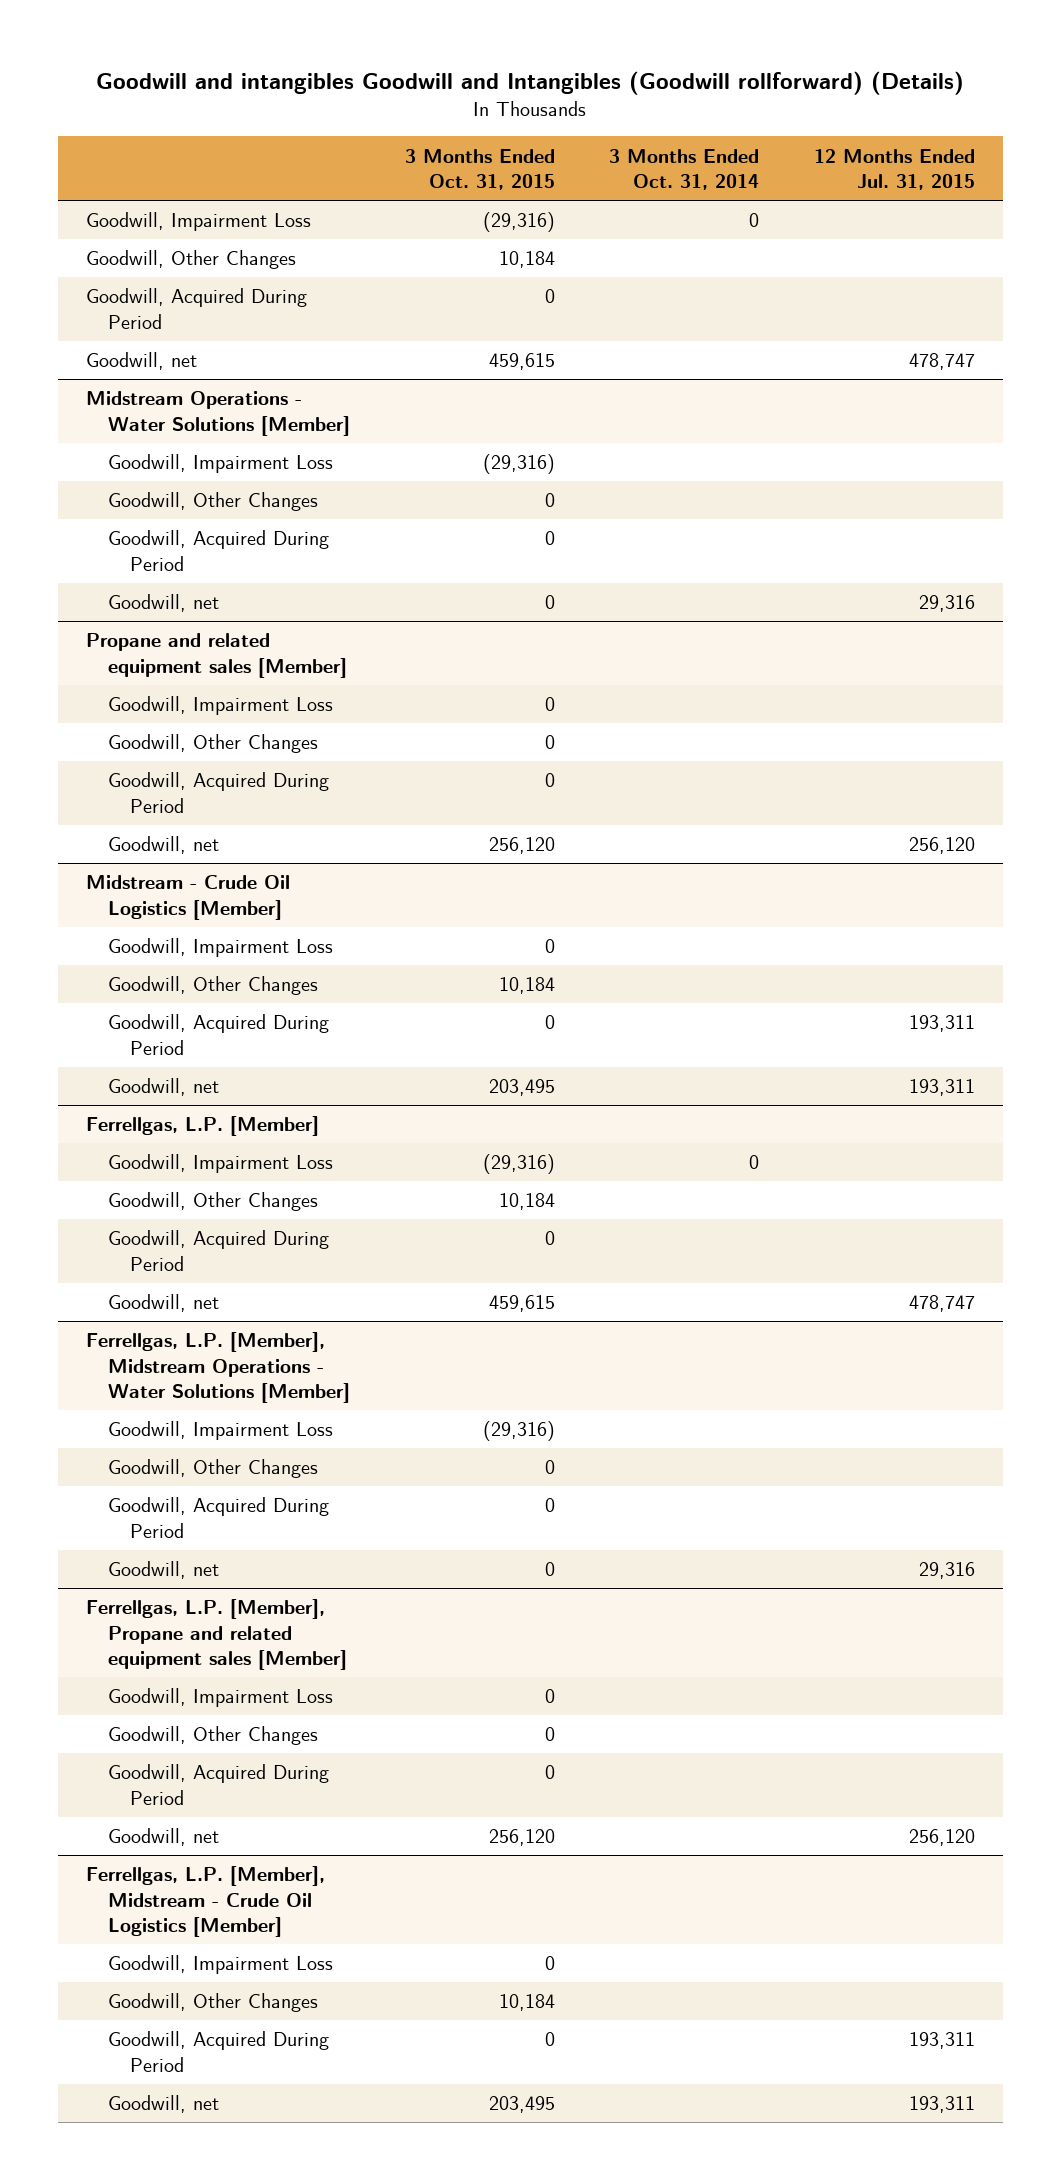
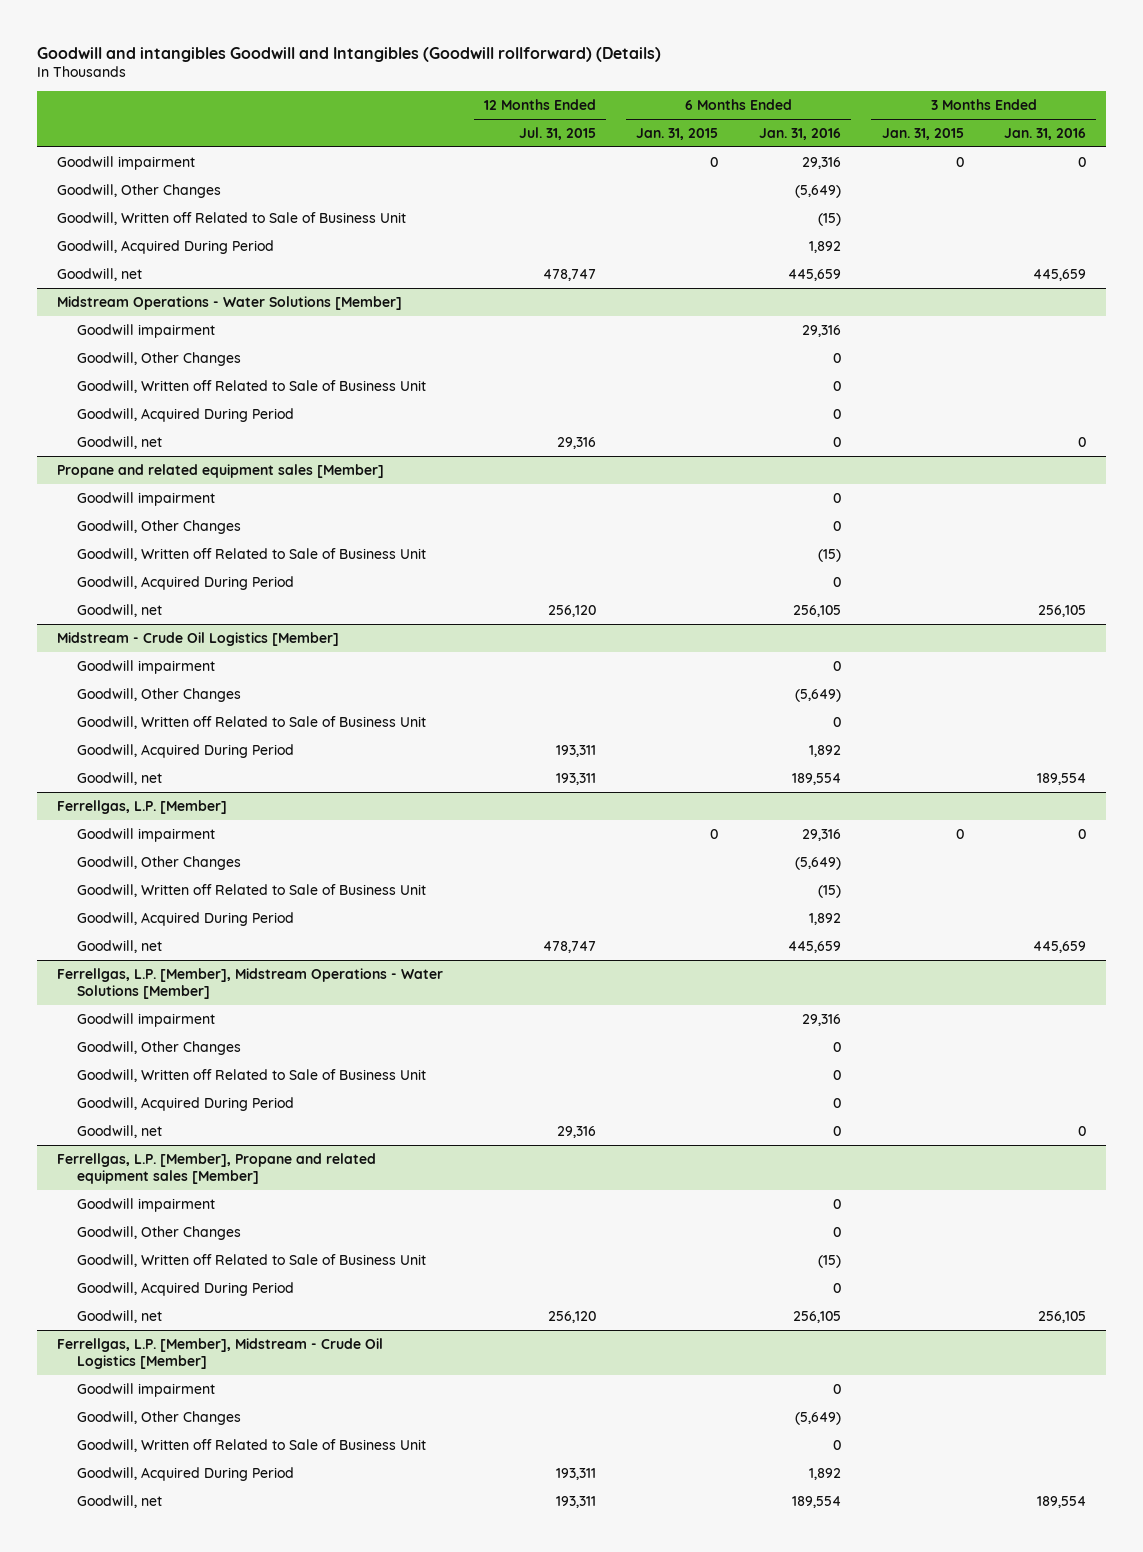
- | 3 Months Ended Oct. 31, 2015 | 3 Months Ended Oct. 31, 2014 | 12 Months Ended Jul. 31, 2015
+ | 12 Months Ended Jul. 31, 2015 | 6 Months Ended Jan. 31, 2015 | 6 Months Ended Jan. 31, 2016 | 3 Months Ended Jan. 31, 2015 | 3 Months Ended Jan. 31, 2016
- Goodwill, Impairment Loss | (29,316) | 0 |
+ Goodwill impairment | | 0 | 29,316 | 0 | 0
+ Goodwill, Written off Related to Sale of Business Unit | | | (15) | |
@ Midstream Operations - Water Solutions [Member]
- Goodwill, Impairment Loss | (29,316) | |
+ Goodwill impairment | | | 29,316 | |
+ Goodwill, Written off Related to Sale of Business Unit | | | 0 | |
@ Propane and related equipment sales [Member]
- Goodwill, Impairment Loss | 0 | |
+ Goodwill impairment | | | 0 | |
+ Goodwill, Written off Related to Sale of Business Unit | | | (15) | |
@ Midstream - Crude Oil Logistics [Member]
- Goodwill, Impairment Loss | 0 | |
+ Goodwill impairment | | | 0 | |
+ Goodwill, Written off Related to Sale of Business Unit | | | 0 | |
@ Ferrellgas, L.P. [Member]
- Goodwill, Impairment Loss | (29,316) | 0 |
+ Goodwill impairment | | 0 | 29,316 | 0 | 0
+ Goodwill, Written off Related to Sale of Business Unit | | | (15) | |
@ Ferrellgas, L.P. [Member], Midstream Operations - Water Solutions [Member]
- Goodwill, Impairment Loss | (29,316) | |
+ Goodwill impairment | | | 29,316 | |
+ Goodwill, Written off Related to Sale of Business Unit | | | 0 | |
@ Ferrellgas, L.P. [Member], Propane and related equipment sales [Member]
- Goodwill, Impairment Loss | 0 | |
+ Goodwill impairment | | | 0 | |
+ Goodwill, Written off Related to Sale of Business Unit | | | (15) | |
@ Ferrellgas, L.P. [Member], Midstream - Crude Oil Logistics [Member]
- Goodwill, Impairment Loss | 0 | |
+ Goodwill impairment | | | 0 | |
+ Goodwill, Written off Related to Sale of Business Unit | | | 0 | |

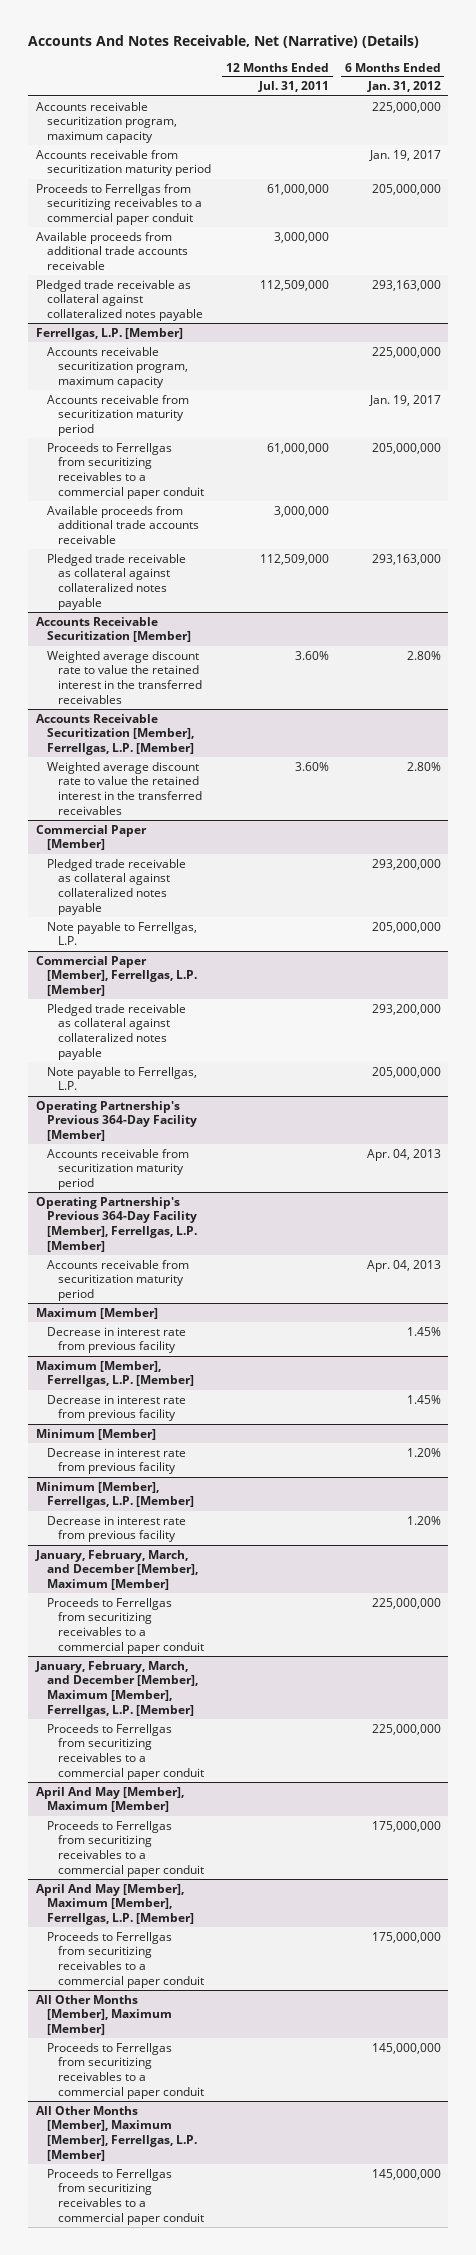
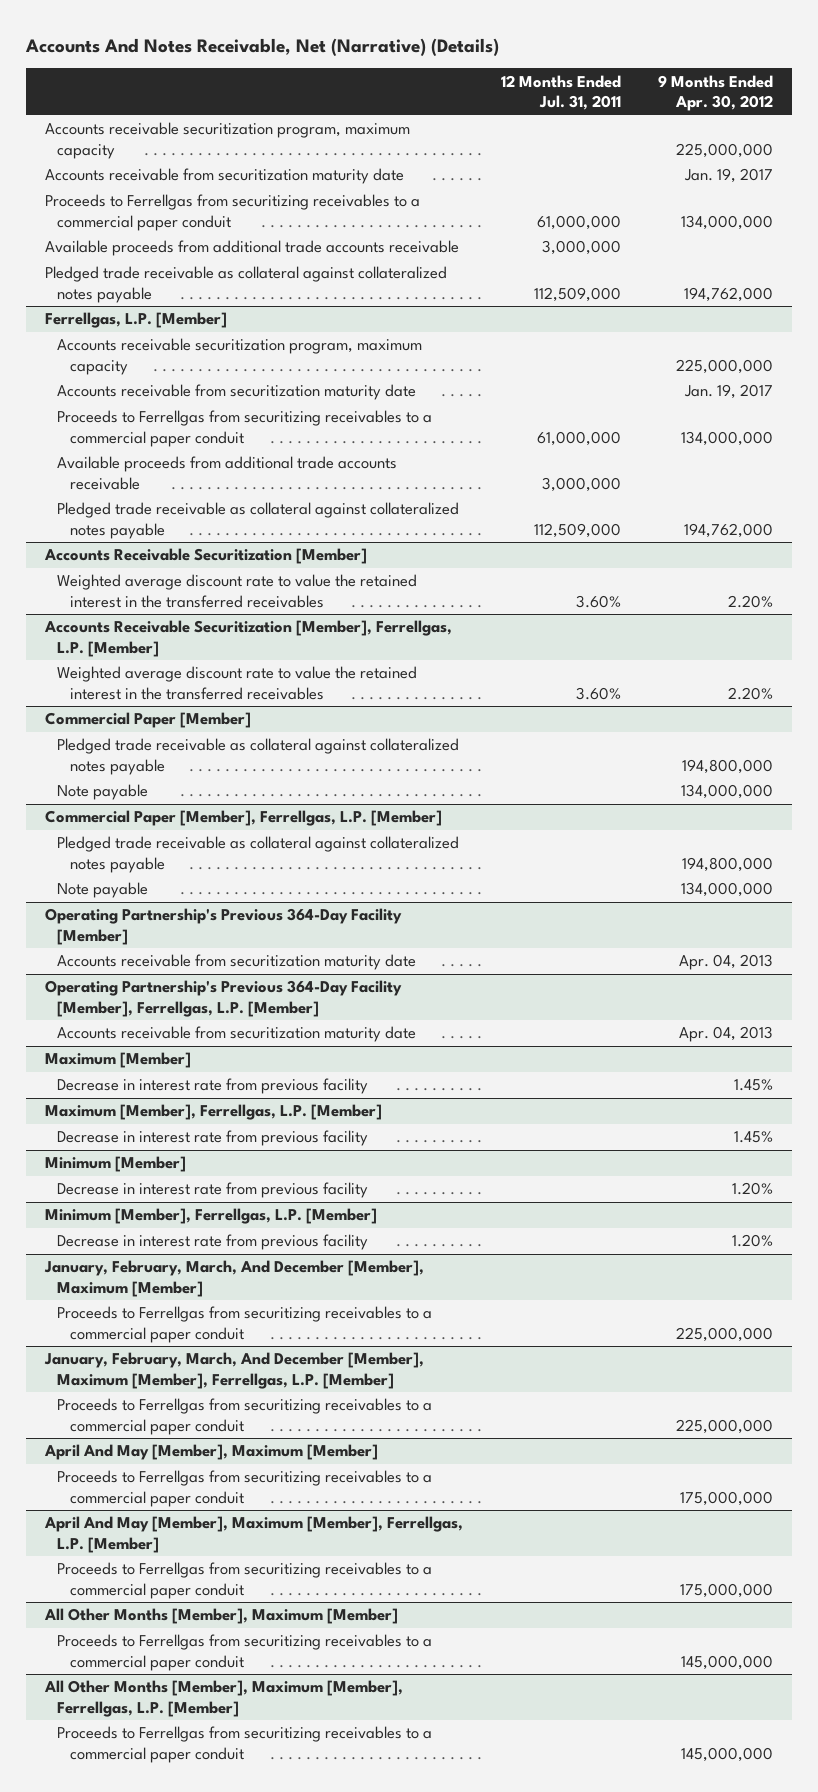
- | 12 Months Ended Jul. 31, 2011 | 6 Months Ended Jan. 31, 2012
+ | 12 Months Ended Jul. 31, 2011 | 9 Months Ended Apr. 30, 2012
- Accounts receivable from securitization maturity period | | Jan. 19, 2017
+ Accounts receivable from securitization maturity date | | Jan. 19, 2017
@ Ferrellgas, L.P. [Member]
- Accounts receivable from securitization maturity period | | Jan. 19, 2017
+ Accounts receivable from securitization maturity date | | Jan. 19, 2017
@ Commercial Paper [Member]
- Note payable to Ferrellgas, L.P. | | 205,000,000
+ Note payable | | 134,000,000
@ Commercial Paper [Member], Ferrellgas, L.P. [Member]
- Note payable to Ferrellgas, L.P. | | 205,000,000
+ Note payable | | 134,000,000
@ Operating Partnership's Previous 364-Day Facility [Member]
- Accounts receivable from securitization maturity period | | Apr. 04, 2013
+ Accounts receivable from securitization maturity date | | Apr. 04, 2013
@ Operating Partnership's Previous 364-Day Facility [Member], Ferrellgas, L.P. [Member]
- Accounts receivable from securitization maturity period | | Apr. 04, 2013
+ Accounts receivable from securitization maturity date | | Apr. 04, 2013
- January, February, March, and December [Member], Maximum [Member]
+ January, February, March, And December [Member], Maximum [Member]
- January, February, March, and December [Member], Maximum [Member], Ferrellgas, L.P. [Member]
+ January, February, March, And December [Member], Maximum [Member], Ferrellgas, L.P. [Member]

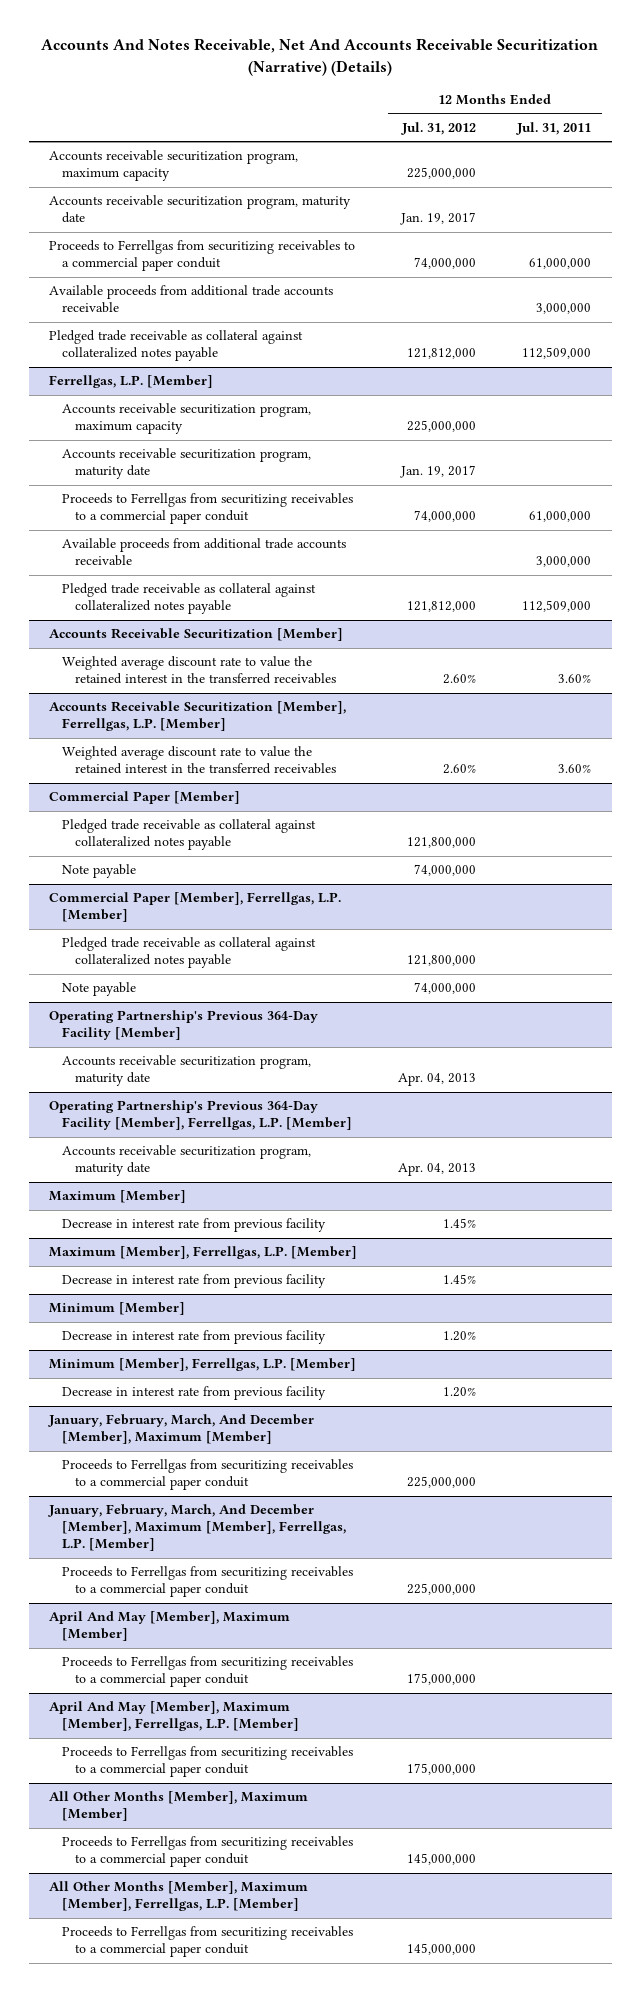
- Accounts And Notes Receivable, Net (Narrative) (Details)
+ Accounts And Notes Receivable, Net And Accounts Receivable Securitization (Narrative) (Details)
- | 12 Months Ended Jul. 31, 2011 | 9 Months Ended Apr. 30, 2012
+ | 12 Months Ended Jul. 31, 2012 | 12 Months Ended Jul. 31, 2011
- Accounts receivable from securitization maturity date | | Jan. 19, 2017
+ Accounts receivable securitization program, maturity date | Jan. 19, 2017 |
@ Ferrellgas, L.P. [Member]
- Accounts receivable from securitization maturity date | | Jan. 19, 2017
+ Accounts receivable securitization program, maturity date | Jan. 19, 2017 |
@ Operating Partnership's Previous 364-Day Facility [Member]
- Accounts receivable from securitization maturity date | | Apr. 04, 2013
+ Accounts receivable securitization program, maturity date | Apr. 04, 2013 |
@ Operating Partnership's Previous 364-Day Facility [Member], Ferrellgas, L.P. [Member]
- Accounts receivable from securitization maturity date | | Apr. 04, 2013
+ Accounts receivable securitization program, maturity date | Apr. 04, 2013 |

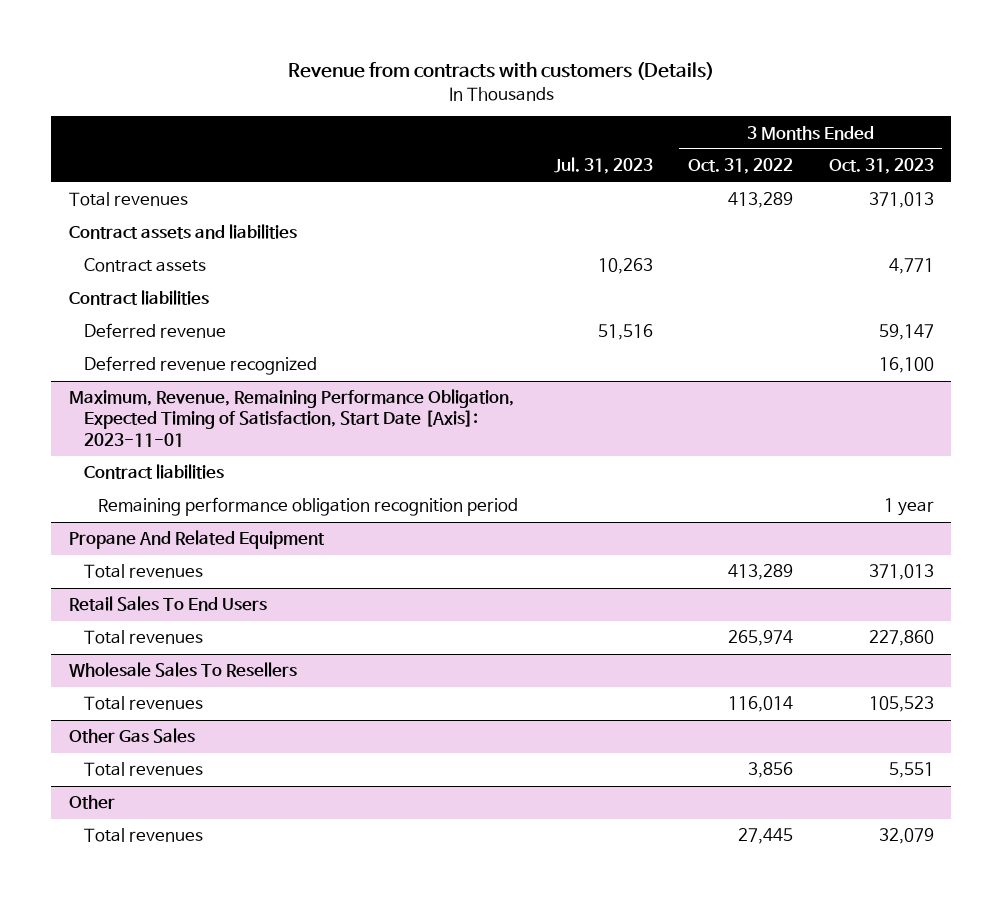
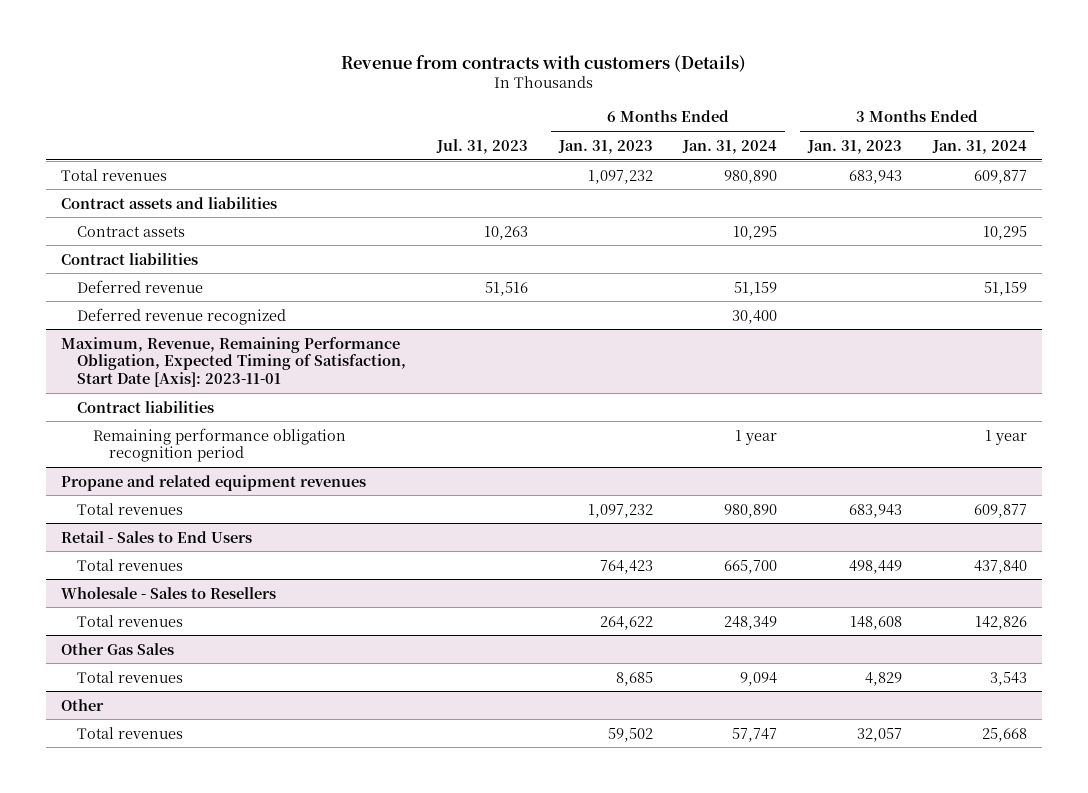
- | Jul. 31, 2023 | 3 Months Ended Oct. 31, 2022 | 3 Months Ended Oct. 31, 2023
+ | Jul. 31, 2023 | 6 Months Ended Jan. 31, 2023 | 6 Months Ended Jan. 31, 2024 | 3 Months Ended Jan. 31, 2023 | 3 Months Ended Jan. 31, 2024
- Propane And Related Equipment
+ Propane and related equipment revenues
- Retail Sales To End Users
+ Retail - Sales to End Users
- Wholesale Sales To Resellers
+ Wholesale - Sales to Resellers

